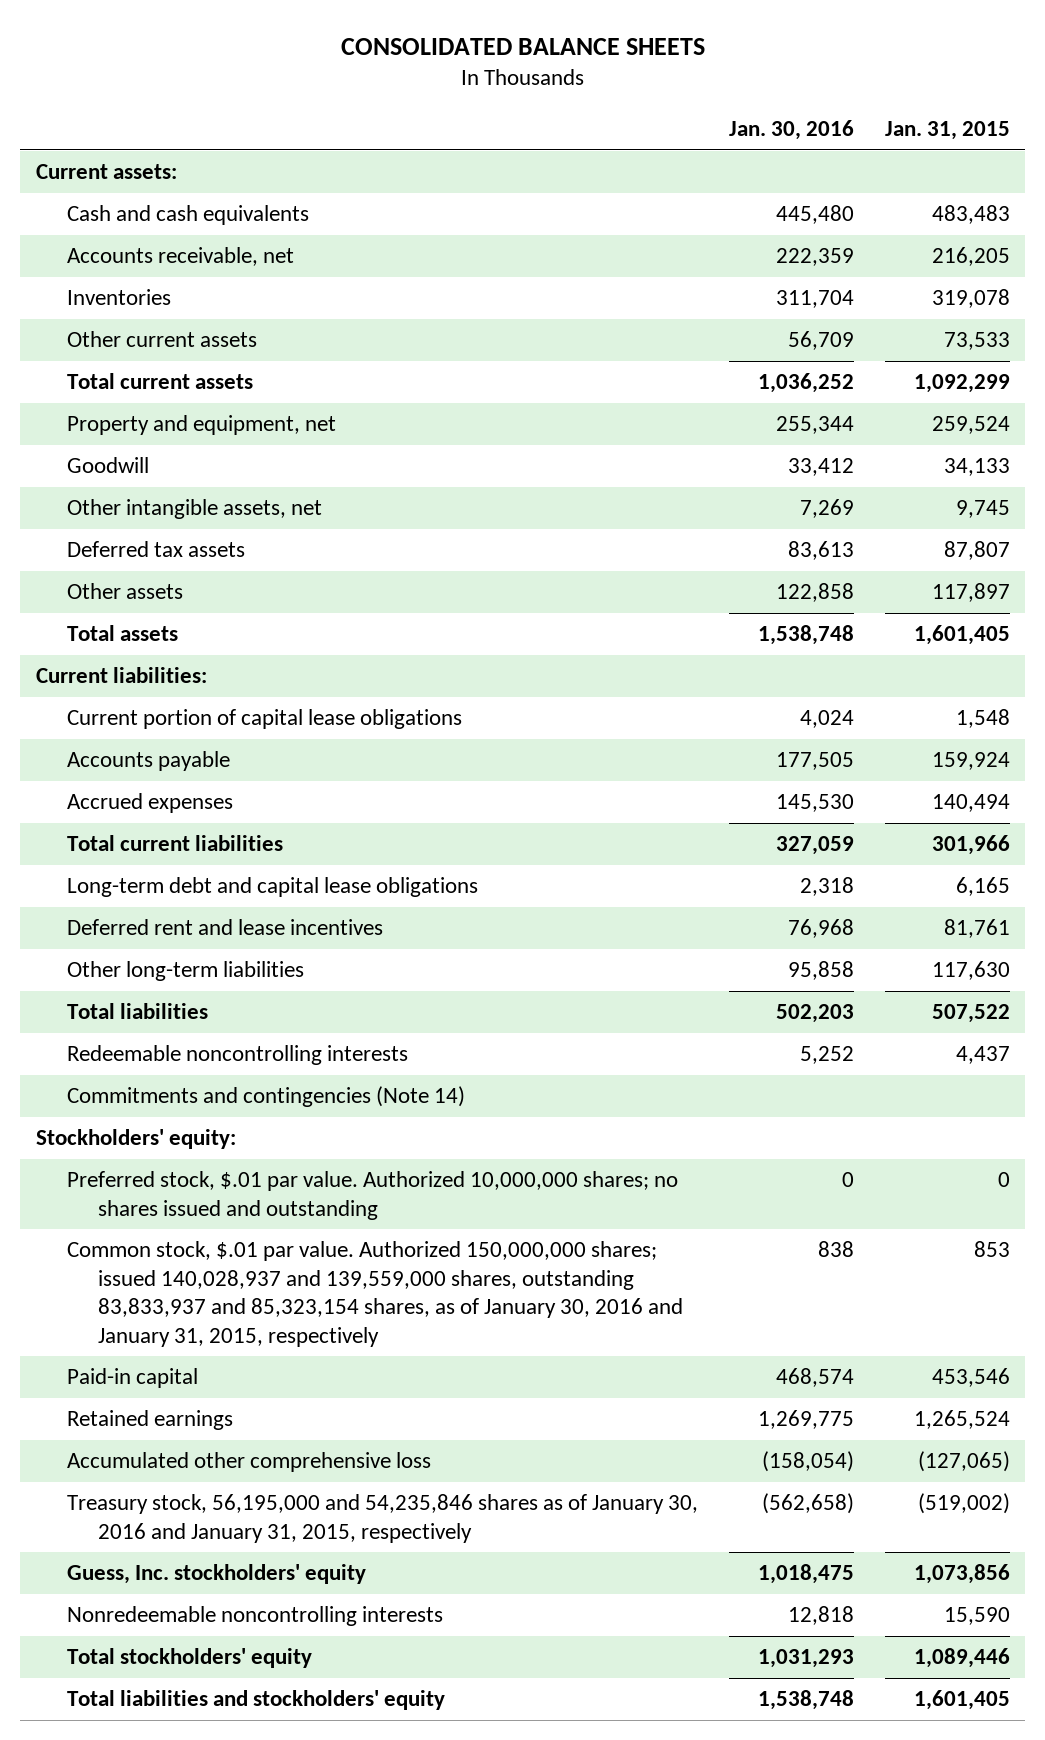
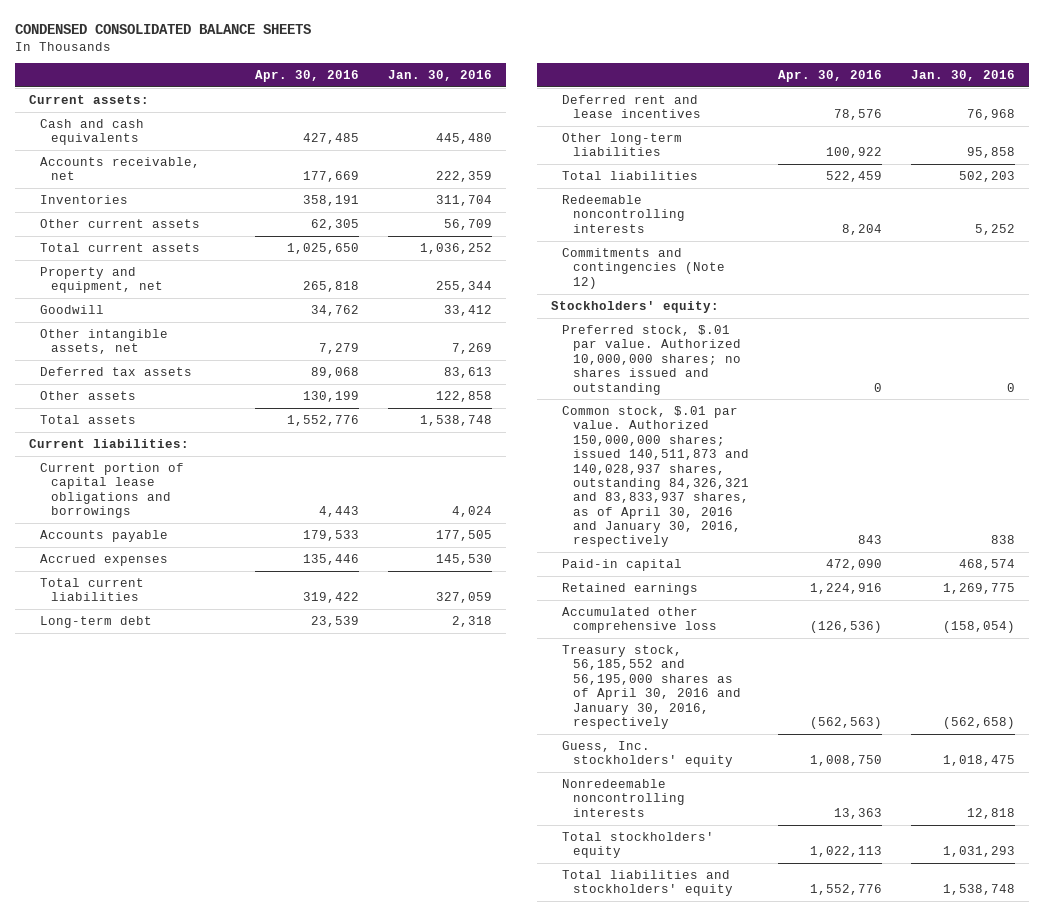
- CONSOLIDATED BALANCE SHEETS
+ CONDENSED CONSOLIDATED BALANCE SHEETS
- | Jan. 30, 2016 | Jan. 31, 2015
+ | Apr. 30, 2016 | Jan. 30, 2016
- Current portion of capital lease obligations | 4,024 | 1,548
+ Current portion of capital lease obligations and borrowings | 4,443 | 4,024
- Long-term debt and capital lease obligations | 2,318 | 6,165
+ Long-term debt | 23,539 | 2,318
- Commitments and contingencies (Note 14)
+ Commitments and contingencies (Note 12)
- Common stock, $.01 par value. Authorized 150,000,000 shares; issued 140,028,937 and 139,559,000 shares, outstanding 83,833,937 and 85,323,154 shares, as of January 30, 2016 and January 31, 2015, respectively | 838 | 853
+ Common stock, $.01 par value. Authorized 150,000,000 shares; issued 140,511,873 and 140,028,937 shares, outstanding 84,326,321 and 83,833,937 shares, as of April 30, 2016 and January 30, 2016, respectively | 843 | 838
- Treasury stock, 56,195,000 and 54,235,846 shares as of January 30, 2016 and January 31, 2015, respectively | (562,658) | (519,002)
+ Treasury stock, 56,185,552 and 56,195,000 shares as of April 30, 2016 and January 30, 2016, respectively | (562,563) | (562,658)

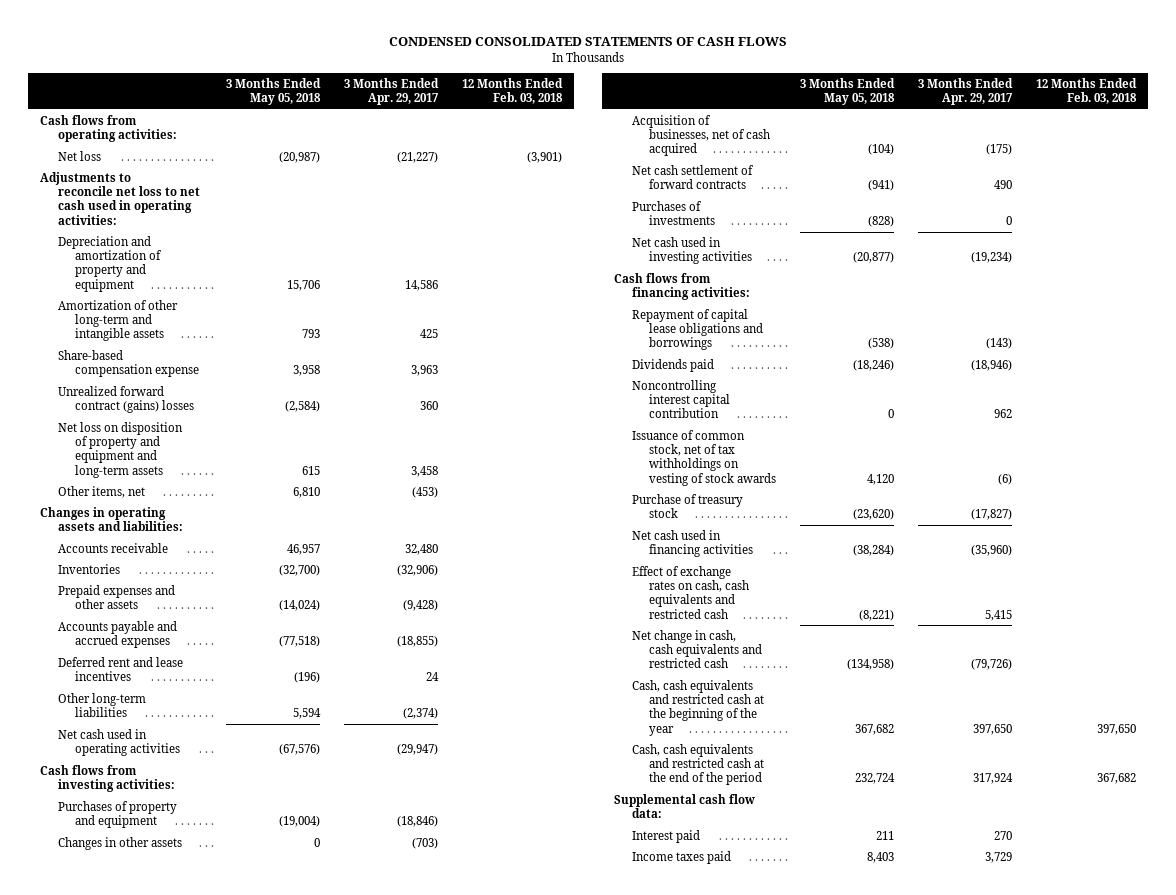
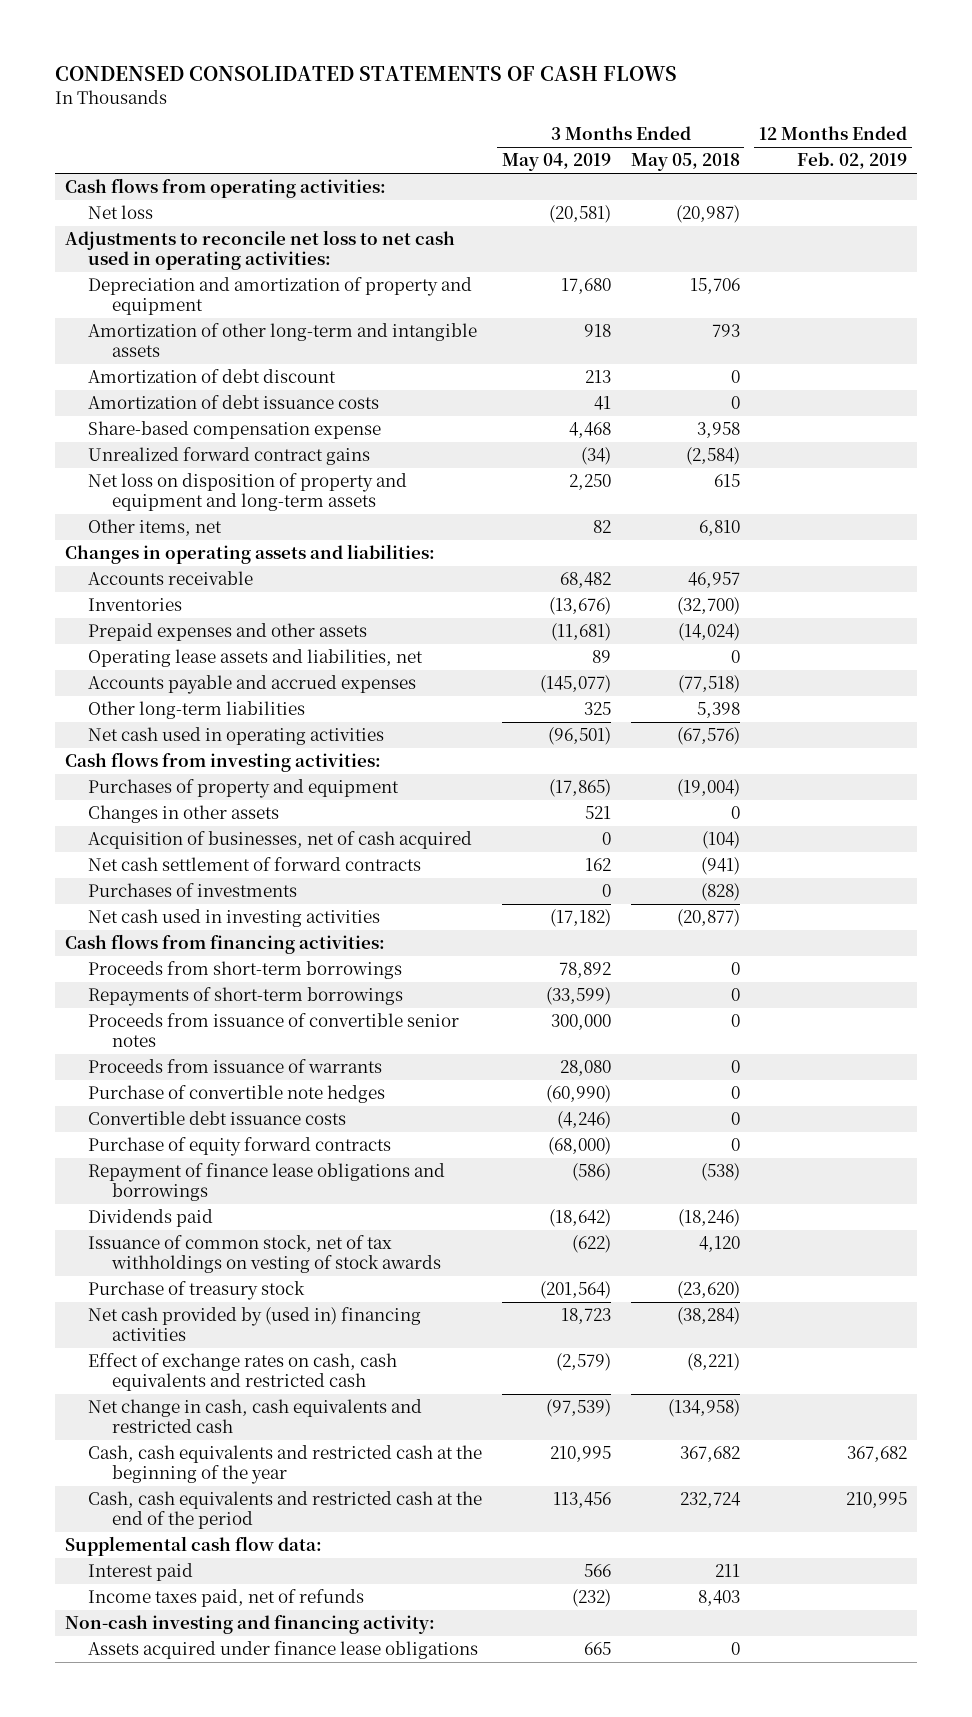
- | 3 Months Ended May 05, 2018 | 3 Months Ended Apr. 29, 2017 | 12 Months Ended Feb. 03, 2018
+ | 3 Months Ended May 04, 2019 | 3 Months Ended May 05, 2018 | 12 Months Ended Feb. 02, 2019
+ Amortization of debt discount | 213 | 0 |
+ Amortization of debt issuance costs | 41 | 0 |
- Unrealized forward contract (gains) losses | (2,584) | 360 |
+ Unrealized forward contract gains | (34) | (2,584) |
+ Operating lease assets and liabilities, net | 89 | 0 |
- Deferred rent and lease incentives | (196) | 24 |
- Other long-term liabilities | 5,594 | (2,374) |
+ Other long-term liabilities | 325 | 5,398 |
- Repayment of capital lease obligations and borrowings | (538) | (143) |
+ Proceeds from short-term borrowings | 78,892 | 0 |
+ Repayments of short-term borrowings | (33,599) | 0 |
+ Proceeds from issuance of convertible senior notes | 300,000 | 0 |
+ Proceeds from issuance of warrants | 28,080 | 0 |
+ Purchase of convertible note hedges | (60,990) | 0 |
+ Convertible debt issuance costs | (4,246) | 0 |
+ Purchase of equity forward contracts | (68,000) | 0 |
+ Repayment of finance lease obligations and borrowings | (586) | (538) |
- Noncontrolling interest capital contribution | 0 | 962 |
- Net cash used in financing activities | (38,284) | (35,960) |
+ Net cash provided by (used in) financing activities | 18,723 | (38,284) |
- Income taxes paid | 8,403 | 3,729 |
+ Income taxes paid, net of refunds | (232) | 8,403 |
+ Non-cash investing and financing activity:
+ Assets acquired under finance lease obligations | 665 | 0 |

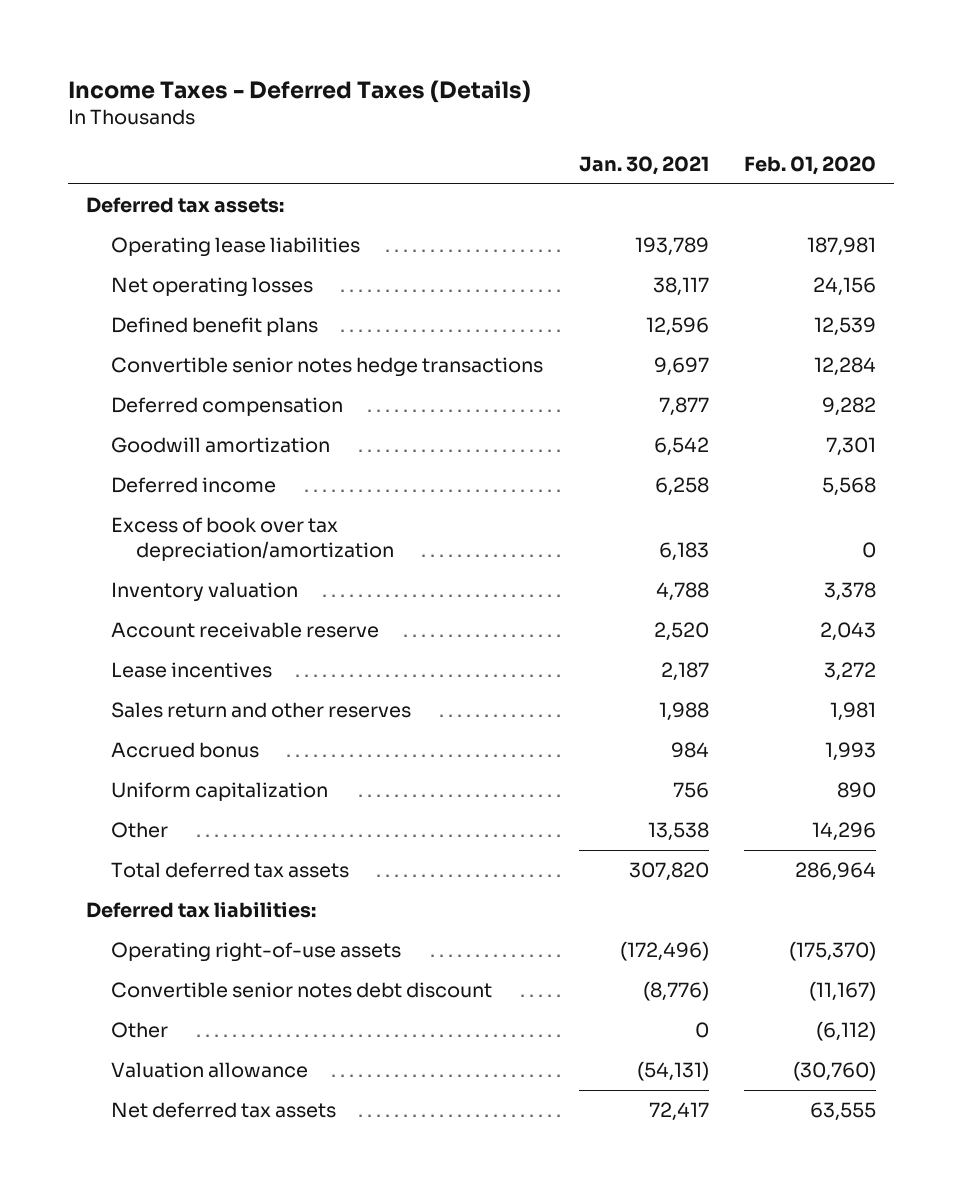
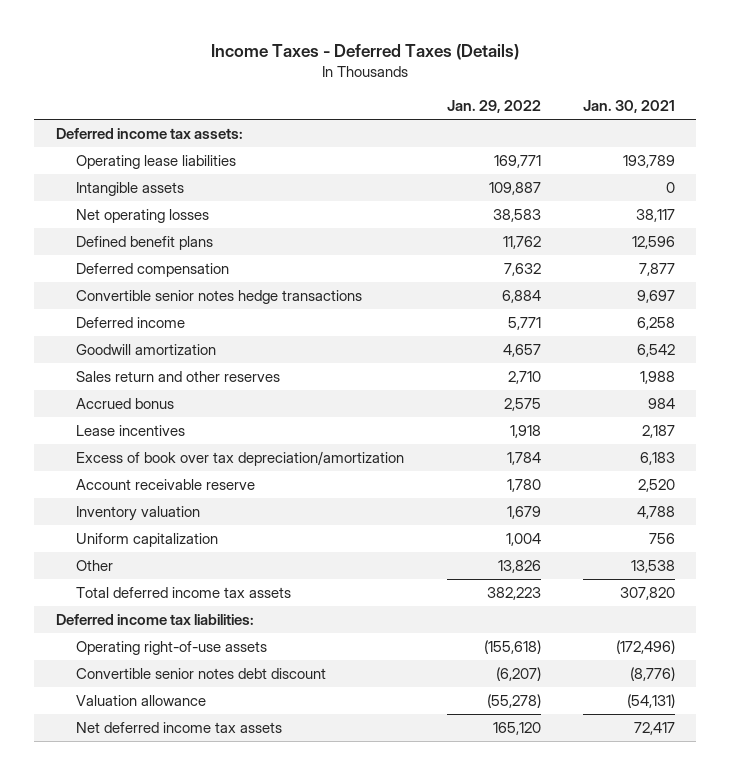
- | Jan. 30, 2021 | Feb. 01, 2020
+ | Jan. 29, 2022 | Jan. 30, 2021
- Deferred tax assets:
+ Deferred income tax assets:
+ Intangible assets | 109,887 | 0
moved down: Convertible senior notes hedge transactions | 6,884 | 9,697
moved down: Goodwill amortization | 4,657 | 6,542
moved down: Lease incentives | 1,918 | 2,187
moved down: Excess of book over tax depreciation/amortization | 1,784 | 6,183
moved down: Account receivable reserve | 1,780 | 2,520
moved down: Inventory valuation | 1,679 | 4,788
- Total deferred tax assets | 307,820 | 286,964
- Deferred tax liabilities:
+ Total deferred income tax assets | 382,223 | 307,820
+ Deferred income tax liabilities:
- Other | 0 | (6,112)
- Net deferred tax assets | 72,417 | 63,555
+ Net deferred income tax assets | 165,120 | 72,417

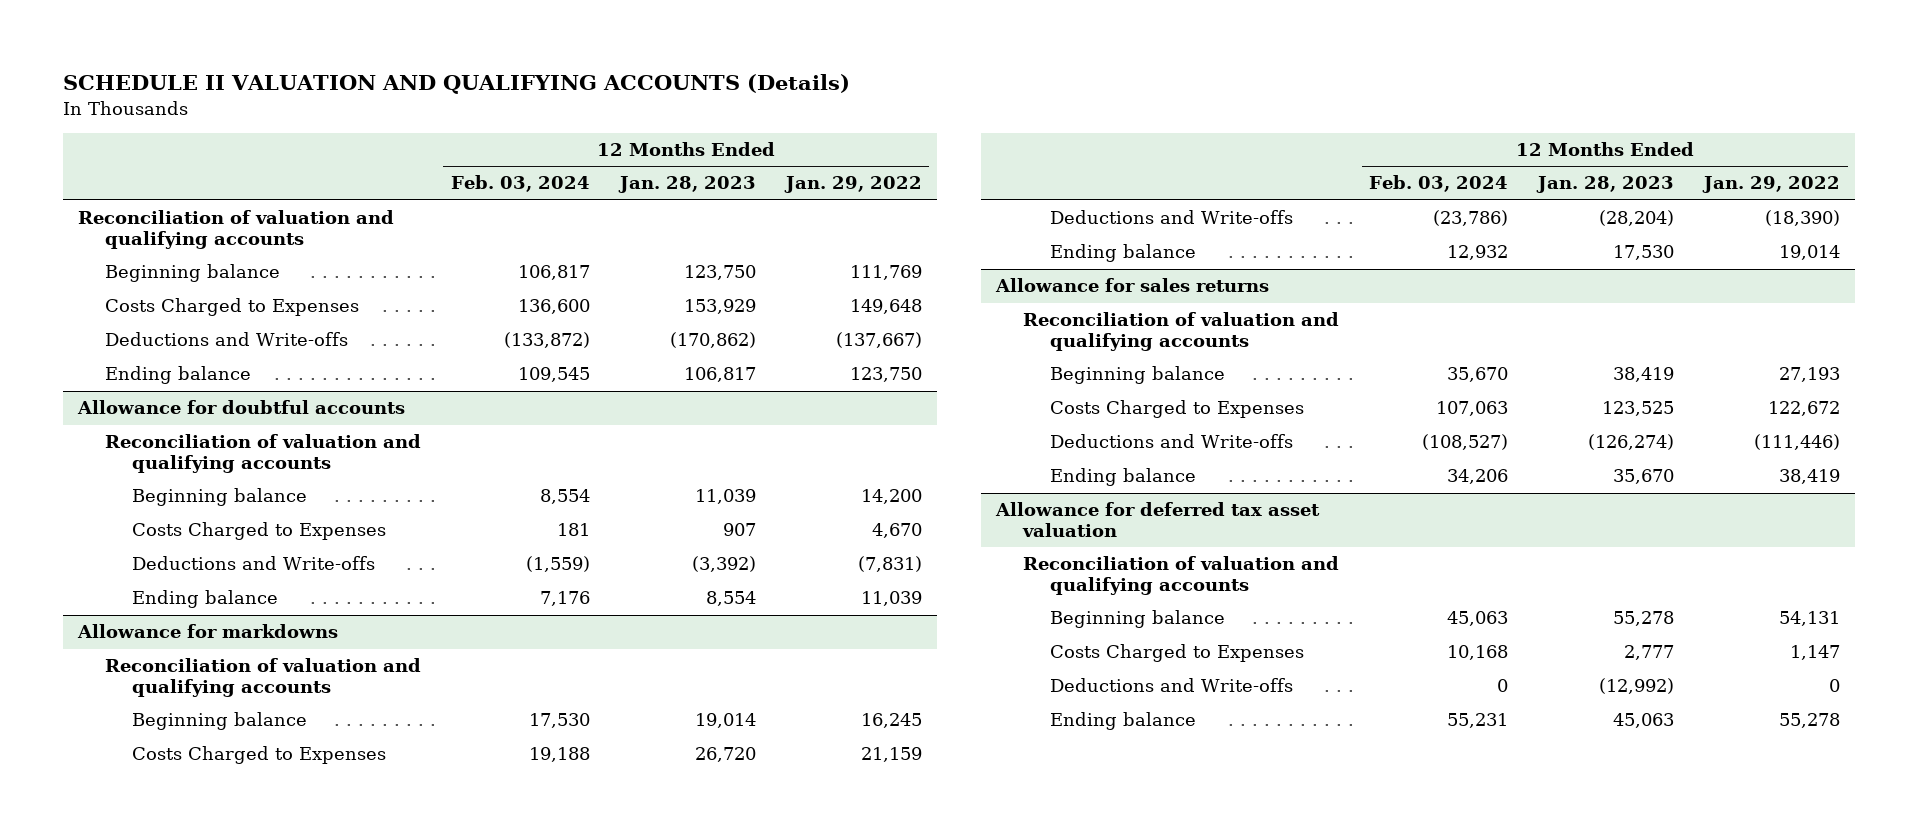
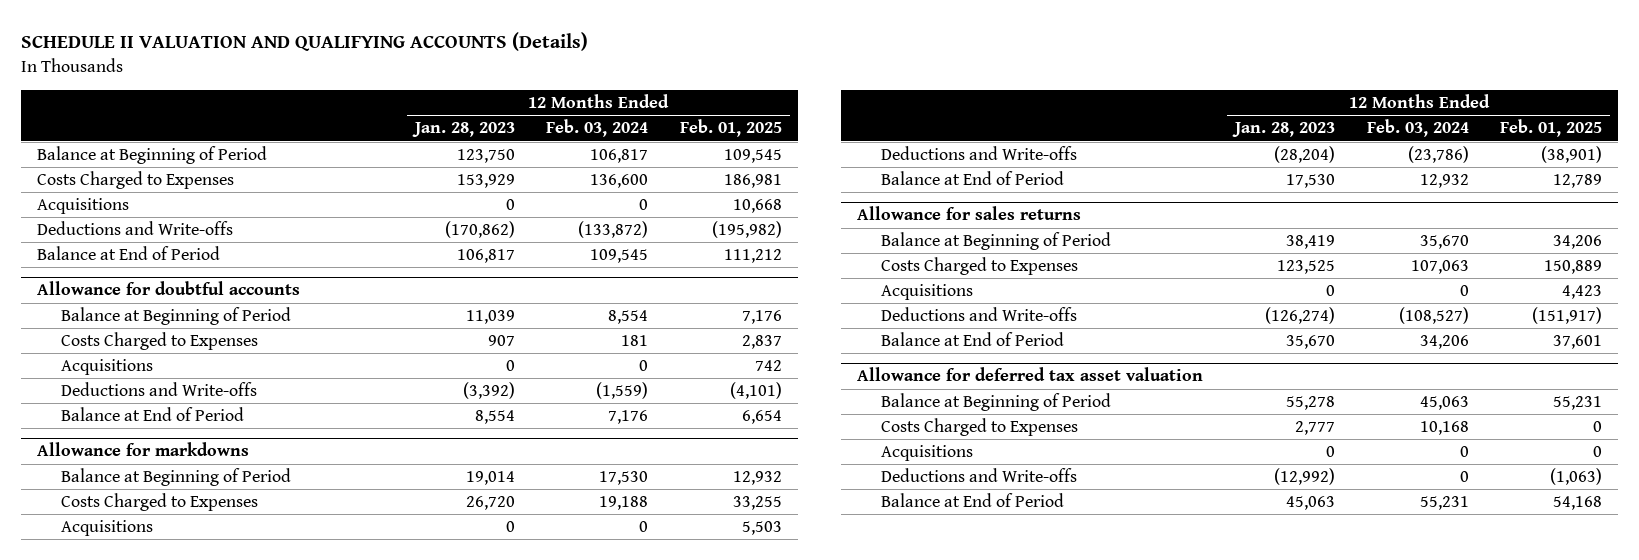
- | 12 Months Ended Feb. 03, 2024 | 12 Months Ended Jan. 28, 2023 | 12 Months Ended Jan. 29, 2022
+ | 12 Months Ended Jan. 28, 2023 | 12 Months Ended Feb. 03, 2024 | 12 Months Ended Feb. 01, 2025
- Reconciliation of valuation and qualifying accounts
- Beginning balance | 106,817 | 123,750 | 111,769
+ Balance at Beginning of Period | 123,750 | 106,817 | 109,545
+ Acquisitions | 0 | 0 | 10,668
- Ending balance | 109,545 | 106,817 | 123,750
+ Balance at End of Period | 106,817 | 109,545 | 111,212
@ Allowance for doubtful accounts
- Reconciliation of valuation and qualifying accounts
- Beginning balance | 8,554 | 11,039 | 14,200
+ Balance at Beginning of Period | 11,039 | 8,554 | 7,176
+ Acquisitions | 0 | 0 | 742
- Ending balance | 7,176 | 8,554 | 11,039
+ Balance at End of Period | 8,554 | 7,176 | 6,654
@ Allowance for markdowns
- Reconciliation of valuation and qualifying accounts
- Beginning balance | 17,530 | 19,014 | 16,245
+ Balance at Beginning of Period | 19,014 | 17,530 | 12,932
+ Acquisitions | 0 | 0 | 5,503
- Ending balance | 12,932 | 17,530 | 19,014
+ Balance at End of Period | 17,530 | 12,932 | 12,789
@ Allowance for sales returns
- Reconciliation of valuation and qualifying accounts
- Beginning balance | 35,670 | 38,419 | 27,193
+ Balance at Beginning of Period | 38,419 | 35,670 | 34,206
+ Acquisitions | 0 | 0 | 4,423
- Ending balance | 34,206 | 35,670 | 38,419
+ Balance at End of Period | 35,670 | 34,206 | 37,601
@ Allowance for deferred tax asset valuation
- Reconciliation of valuation and qualifying accounts
- Beginning balance | 45,063 | 55,278 | 54,131
+ Balance at Beginning of Period | 55,278 | 45,063 | 55,231
+ Acquisitions | 0 | 0 | 0
- Ending balance | 55,231 | 45,063 | 55,278
+ Balance at End of Period | 45,063 | 55,231 | 54,168

